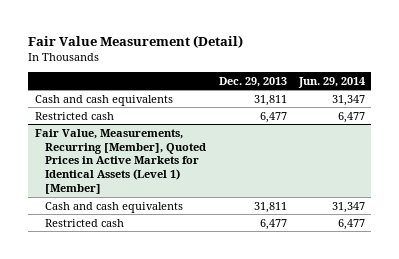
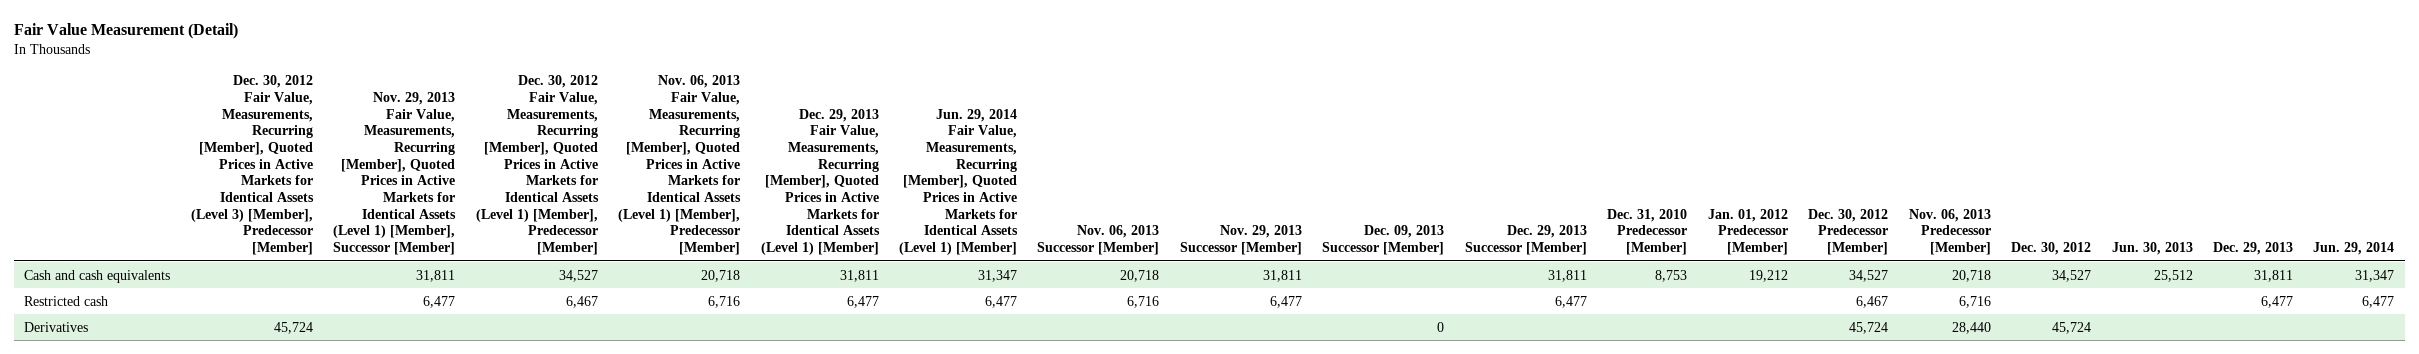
- | Dec. 29, 2013 | Jun. 29, 2014
+ | Dec. 30, 2012 Fair Value, Measurements, Recurring [Member], Quoted Prices in Active Markets for Identical Assets (Level 3) [Member], Predecessor [Member] | Nov. 29, 2013 Fair Value, Measurements, Recurring [Member], Quoted Prices in Active Markets for Identical Assets (Level 1) [Member], Successor [Member] | Dec. 30, 2012 Fair Value, Measurements, Recurring [Member], Quoted Prices in Active Markets for Identical Assets (Level 1) [Member], Predecessor [Member] | Nov. 06, 2013 Fair Value, Measurements, Recurring [Member], Quoted Prices in Active Markets for Identical Assets (Level 1) [Member], Predecessor [Member] | Dec. 29, 2013 Fair Value, Measurements, Recurring [Member], Quoted Prices in Active Markets for Identical Assets (Level 1) [Member] | Jun. 29, 2014 Fair Value, Measurements, Recurring [Member], Quoted Prices in Active Markets for Identical Assets (Level 1) [Member] | Nov. 06, 2013 Successor [Member] | Nov. 29, 2013 Successor [Member] | Dec. 09, 2013 Successor [Member] | Dec. 29, 2013 Successor [Member] | Dec. 31, 2010 Predecessor [Member] | Jan. 01, 2012 Predecessor [Member] | Dec. 30, 2012 Predecessor [Member] | Nov. 06, 2013 Predecessor [Member] | Dec. 30, 2012 | Jun. 30, 2013 | Dec. 29, 2013 | Jun. 29, 2014
- Fair Value, Measurements, Recurring [Member], Quoted Prices in Active Markets for Identical Assets (Level 1) [Member]
- Cash and cash equivalents | 31,811 | 31,347
- Restricted cash | 6,477 | 6,477
+ Derivatives | 45,724 | | | | | | | | 0 | | | | 45,724 | 28,440 | 45,724 | | |

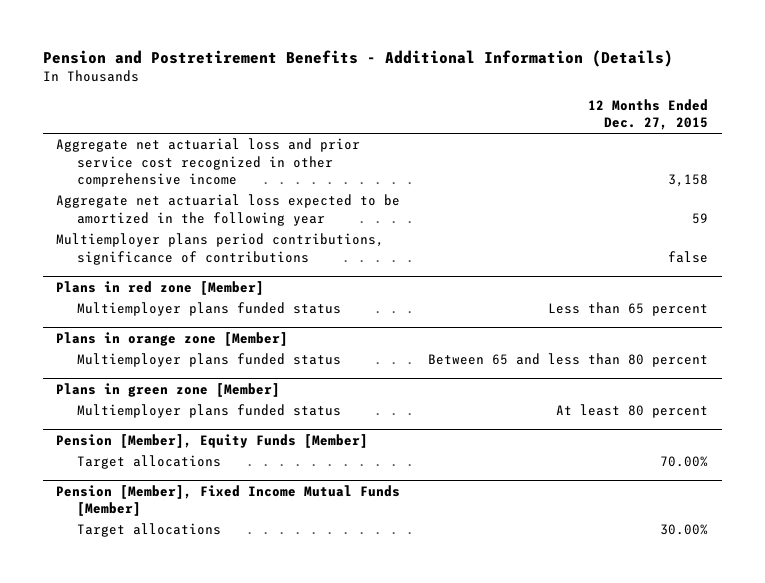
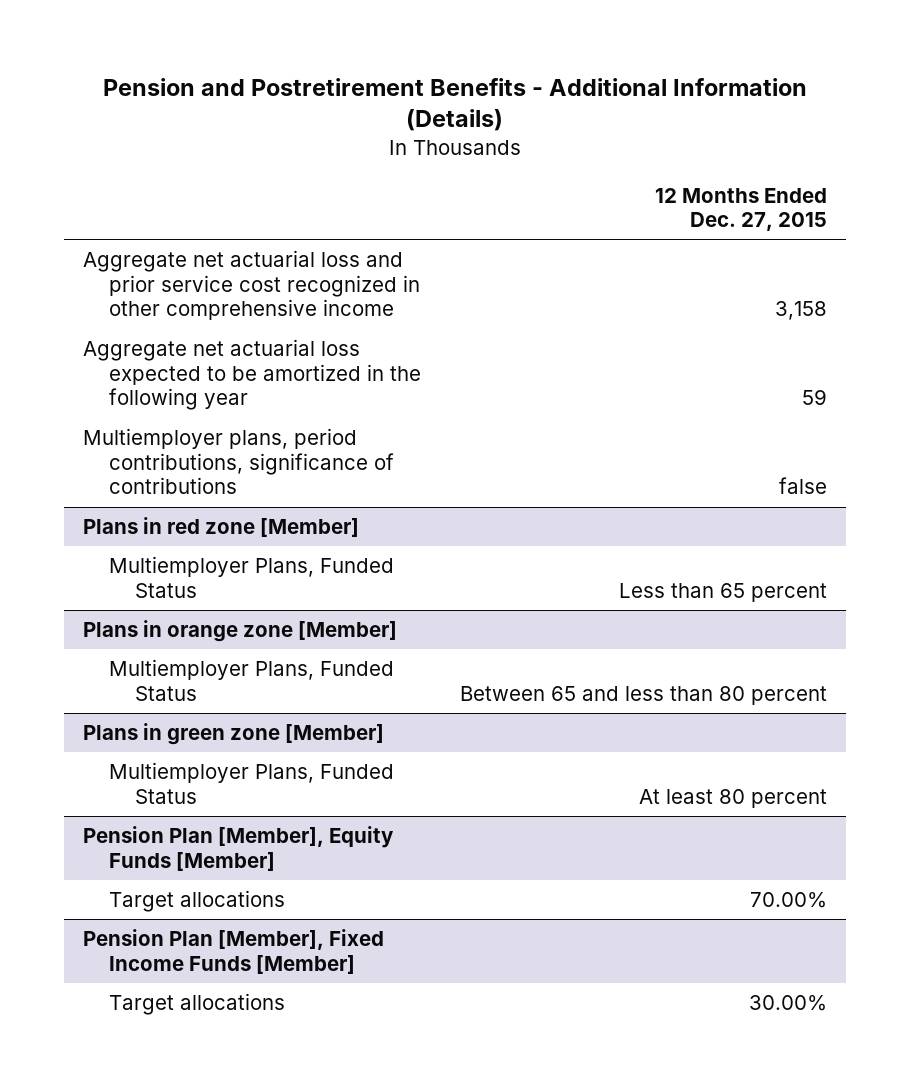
- Multiemployer plans period contributions, significance of contributions | false
+ Multiemployer plans, period contributions, significance of contributions | false
@ Plans in red zone [Member]
- Multiemployer plans funded status | Less than 65 percent
+ Multiemployer Plans, Funded Status | Less than 65 percent
@ Plans in orange zone [Member]
- Multiemployer plans funded status | Between 65 and less than 80 percent
+ Multiemployer Plans, Funded Status | Between 65 and less than 80 percent
@ Plans in green zone [Member]
- Multiemployer plans funded status | At least 80 percent
- Pension [Member], Equity Funds [Member]
@ Plans in green zone [Member]
+ Multiemployer Plans, Funded Status | At least 80 percent
+ Pension Plan [Member], Equity Funds [Member]
- Pension [Member], Fixed Income Mutual Funds [Member]
+ Pension Plan [Member], Fixed Income Funds [Member]

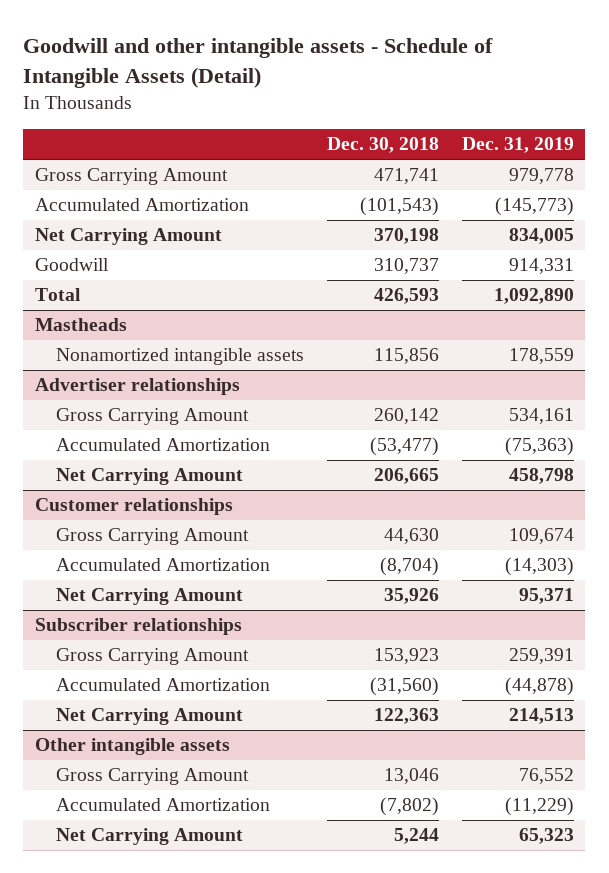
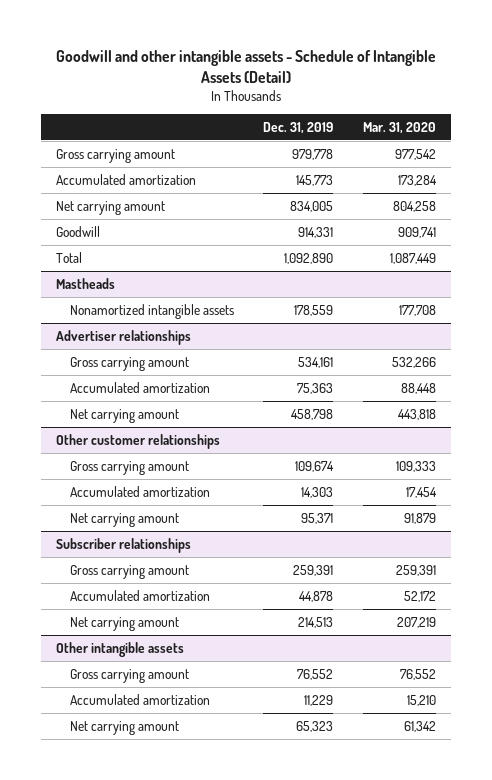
- | Dec. 30, 2018 | Dec. 31, 2019
+ | Dec. 31, 2019 | Mar. 31, 2020
- Gross Carrying Amount | 471,741 | 979,778
- Accumulated Amortization | (101,543) | (145,773)
- Net Carrying Amount | 370,198 | 834,005
+ Gross carrying amount | 979,778 | 977,542
+ Accumulated amortization | 145,773 | 173,284
+ Net carrying amount | 834,005 | 804,258
@ Advertiser relationships
- Gross Carrying Amount | 260,142 | 534,161
- Accumulated Amortization | (53,477) | (75,363)
- Net Carrying Amount | 206,665 | 458,798
- Customer relationships
- Gross Carrying Amount | 44,630 | 109,674
- Accumulated Amortization | (8,704) | (14,303)
- Net Carrying Amount | 35,926 | 95,371
@ Advertiser relationships
+ Gross carrying amount | 534,161 | 532,266
+ Accumulated amortization | 75,363 | 88,448
+ Net carrying amount | 458,798 | 443,818
+ Other customer relationships
+ Gross carrying amount | 109,674 | 109,333
+ Accumulated amortization | 14,303 | 17,454
+ Net carrying amount | 95,371 | 91,879
@ Subscriber relationships
- Gross Carrying Amount | 153,923 | 259,391
- Accumulated Amortization | (31,560) | (44,878)
- Net Carrying Amount | 122,363 | 214,513
+ Gross carrying amount | 259,391 | 259,391
+ Accumulated amortization | 44,878 | 52,172
+ Net carrying amount | 214,513 | 207,219
@ Other intangible assets
- Gross Carrying Amount | 13,046 | 76,552
- Accumulated Amortization | (7,802) | (11,229)
- Net Carrying Amount | 5,244 | 65,323
+ Gross carrying amount | 76,552 | 76,552
+ Accumulated amortization | 11,229 | 15,210
+ Net carrying amount | 65,323 | 61,342

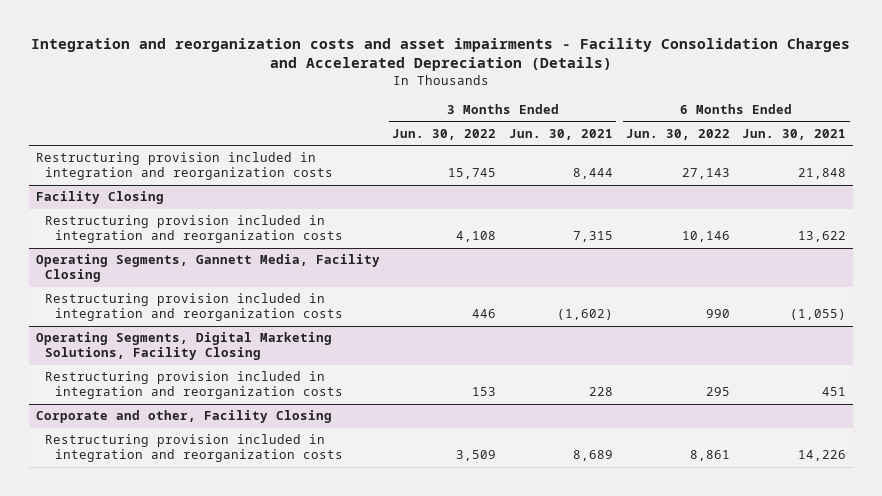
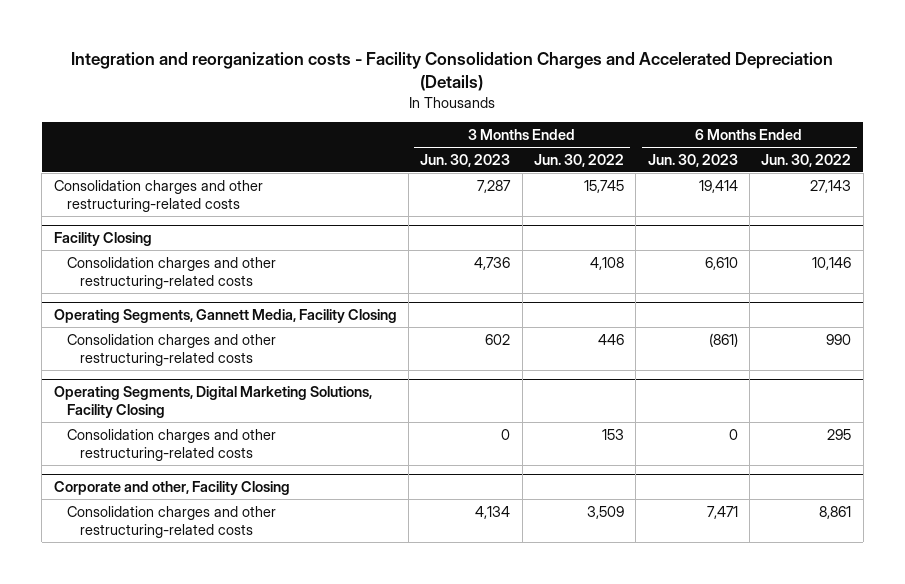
- Integration and reorganization costs and asset impairments - Facility Consolidation Charges and Accelerated Depreciation (Details)
+ Integration and reorganization costs - Facility Consolidation Charges and Accelerated Depreciation (Details)
- | 3 Months Ended Jun. 30, 2022 | 3 Months Ended Jun. 30, 2021 | 6 Months Ended Jun. 30, 2022 | 6 Months Ended Jun. 30, 2021
+ | 3 Months Ended Jun. 30, 2023 | 3 Months Ended Jun. 30, 2022 | 6 Months Ended Jun. 30, 2023 | 6 Months Ended Jun. 30, 2022
- Restructuring provision included in integration and reorganization costs | 15,745 | 8,444 | 27,143 | 21,848
+ Consolidation charges and other restructuring-related costs | 7,287 | 15,745 | 19,414 | 27,143
@ Facility Closing
- Restructuring provision included in integration and reorganization costs | 4,108 | 7,315 | 10,146 | 13,622
+ Consolidation charges and other restructuring-related costs | 4,736 | 4,108 | 6,610 | 10,146
@ Operating Segments, Gannett Media, Facility Closing
- Restructuring provision included in integration and reorganization costs | 446 | (1,602) | 990 | (1,055)
+ Consolidation charges and other restructuring-related costs | 602 | 446 | (861) | 990
@ Operating Segments, Digital Marketing Solutions, Facility Closing
- Restructuring provision included in integration and reorganization costs | 153 | 228 | 295 | 451
+ Consolidation charges and other restructuring-related costs | 0 | 153 | 0 | 295
@ Corporate and other, Facility Closing
- Restructuring provision included in integration and reorganization costs | 3,509 | 8,689 | 8,861 | 14,226
+ Consolidation charges and other restructuring-related costs | 4,134 | 3,509 | 7,471 | 8,861

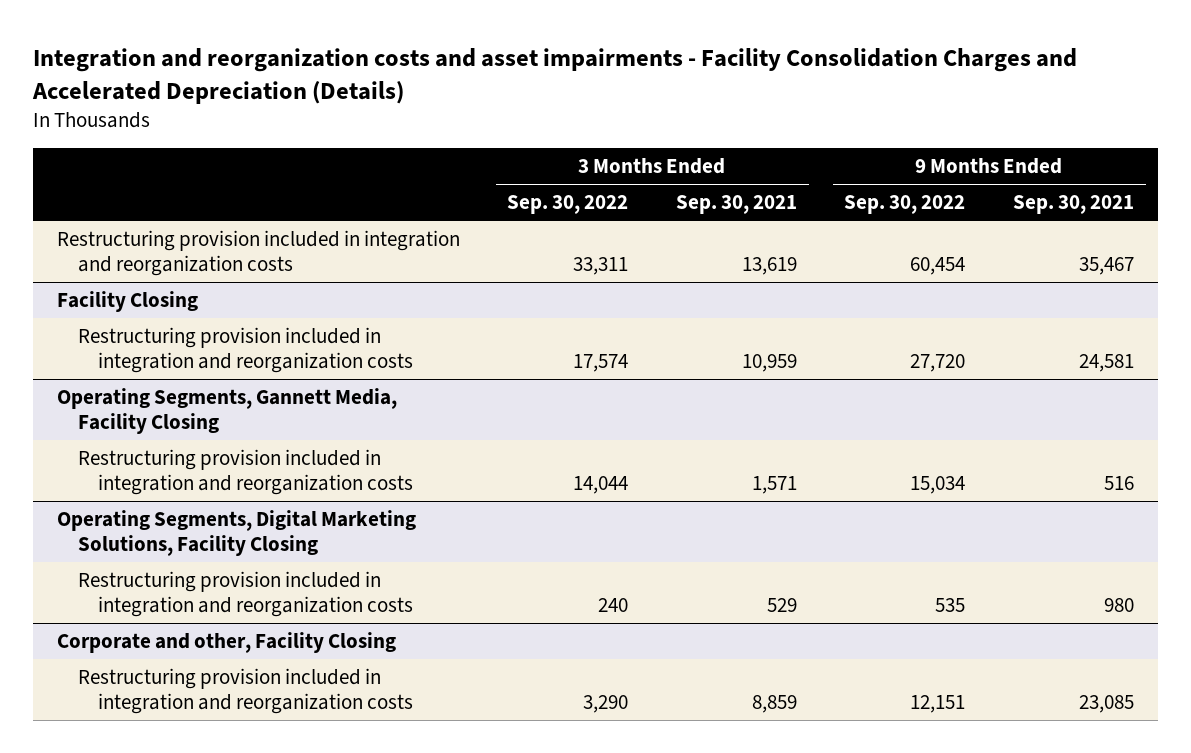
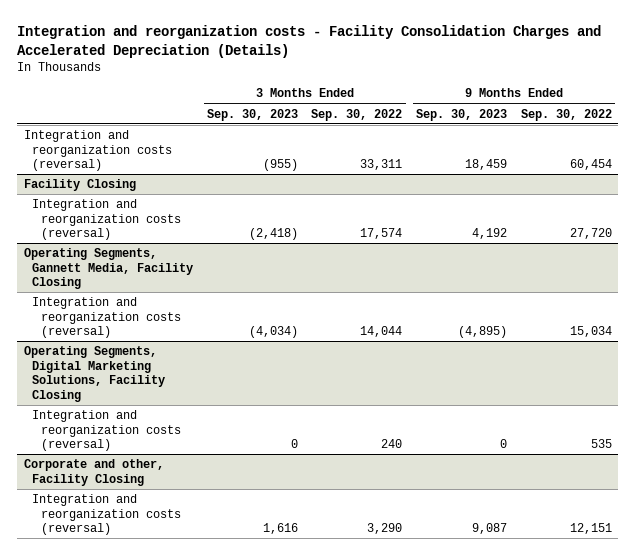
- Integration and reorganization costs and asset impairments - Facility Consolidation Charges and Accelerated Depreciation (Details)
+ Integration and reorganization costs - Facility Consolidation Charges and Accelerated Depreciation (Details)
- | 3 Months Ended Sep. 30, 2022 | 3 Months Ended Sep. 30, 2021 | 9 Months Ended Sep. 30, 2022 | 9 Months Ended Sep. 30, 2021
+ | 3 Months Ended Sep. 30, 2023 | 3 Months Ended Sep. 30, 2022 | 9 Months Ended Sep. 30, 2023 | 9 Months Ended Sep. 30, 2022
- Restructuring provision included in integration and reorganization costs | 33,311 | 13,619 | 60,454 | 35,467
+ Integration and reorganization costs (reversal) | (955) | 33,311 | 18,459 | 60,454
@ Facility Closing
- Restructuring provision included in integration and reorganization costs | 17,574 | 10,959 | 27,720 | 24,581
+ Integration and reorganization costs (reversal) | (2,418) | 17,574 | 4,192 | 27,720
@ Operating Segments, Gannett Media, Facility Closing
- Restructuring provision included in integration and reorganization costs | 14,044 | 1,571 | 15,034 | 516
+ Integration and reorganization costs (reversal) | (4,034) | 14,044 | (4,895) | 15,034
@ Operating Segments, Digital Marketing Solutions, Facility Closing
- Restructuring provision included in integration and reorganization costs | 240 | 529 | 535 | 980
+ Integration and reorganization costs (reversal) | 0 | 240 | 0 | 535
@ Corporate and other, Facility Closing
- Restructuring provision included in integration and reorganization costs | 3,290 | 8,859 | 12,151 | 23,085
+ Integration and reorganization costs (reversal) | 1,616 | 3,290 | 9,087 | 12,151

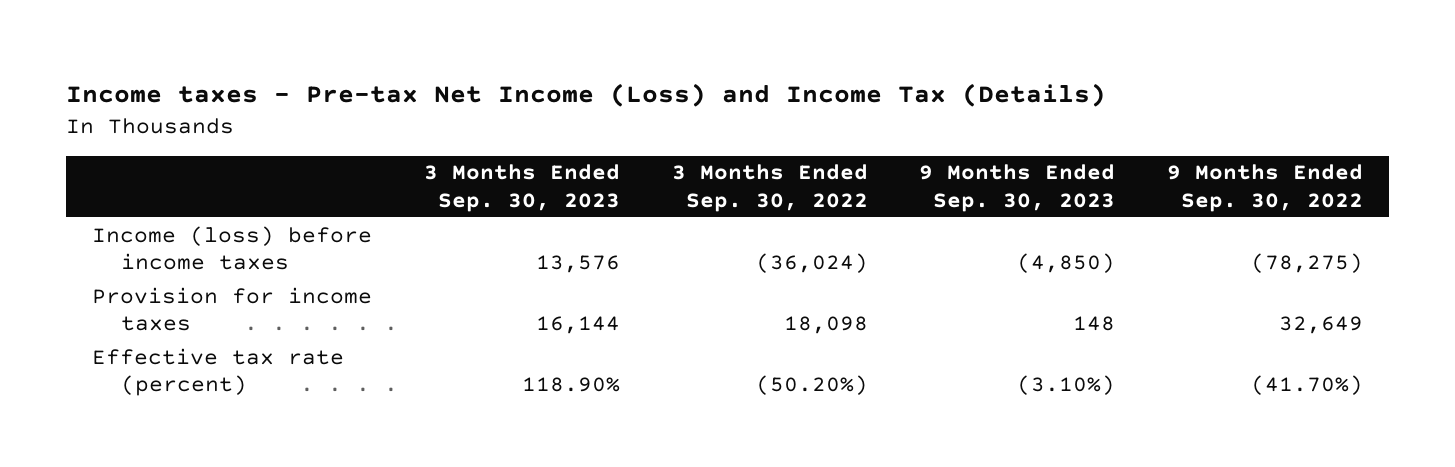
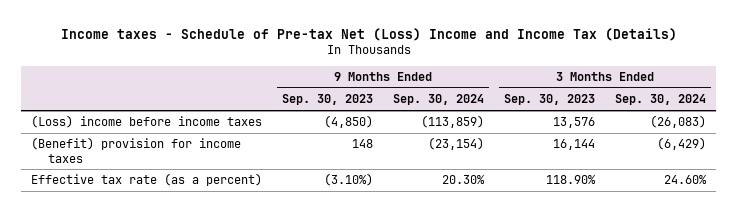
- Income taxes - Pre-tax Net Income (Loss) and Income Tax (Details)
+ Income taxes - Schedule of Pre-tax Net (Loss) Income and Income Tax (Details)
- | 3 Months Ended Sep. 30, 2023 | 3 Months Ended Sep. 30, 2022 | 9 Months Ended Sep. 30, 2023 | 9 Months Ended Sep. 30, 2022
+ | 9 Months Ended Sep. 30, 2023 | 9 Months Ended Sep. 30, 2024 | 3 Months Ended Sep. 30, 2023 | 3 Months Ended Sep. 30, 2024
- Income (loss) before income taxes | 13,576 | (36,024) | (4,850) | (78,275)
- Provision for income taxes | 16,144 | 18,098 | 148 | 32,649
- Effective tax rate (percent) | 118.90% | (50.20%) | (3.10%) | (41.70%)
+ (Loss) income before income taxes | (4,850) | (113,859) | 13,576 | (26,083)
+ (Benefit) provision for income taxes | 148 | (23,154) | 16,144 | (6,429)
+ Effective tax rate (as a percent) | (3.10%) | 20.30% | 118.90% | 24.60%

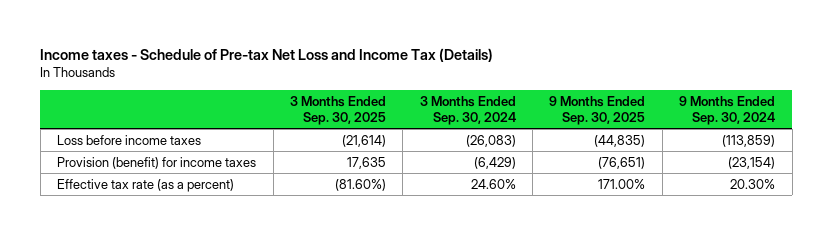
- Income taxes - Schedule of Pre-tax Net (Loss) Income and Income Tax (Details)
+ Income taxes - Schedule of Pre-tax Net Loss and Income Tax (Details)
- | 9 Months Ended Sep. 30, 2023 | 9 Months Ended Sep. 30, 2024 | 3 Months Ended Sep. 30, 2023 | 3 Months Ended Sep. 30, 2024
+ | 3 Months Ended Sep. 30, 2025 | 3 Months Ended Sep. 30, 2024 | 9 Months Ended Sep. 30, 2025 | 9 Months Ended Sep. 30, 2024
- (Loss) income before income taxes | (4,850) | (113,859) | 13,576 | (26,083)
- (Benefit) provision for income taxes | 148 | (23,154) | 16,144 | (6,429)
+ Loss before income taxes | (21,614) | (26,083) | (44,835) | (113,859)
+ Provision (benefit) for income taxes | 17,635 | (6,429) | (76,651) | (23,154)

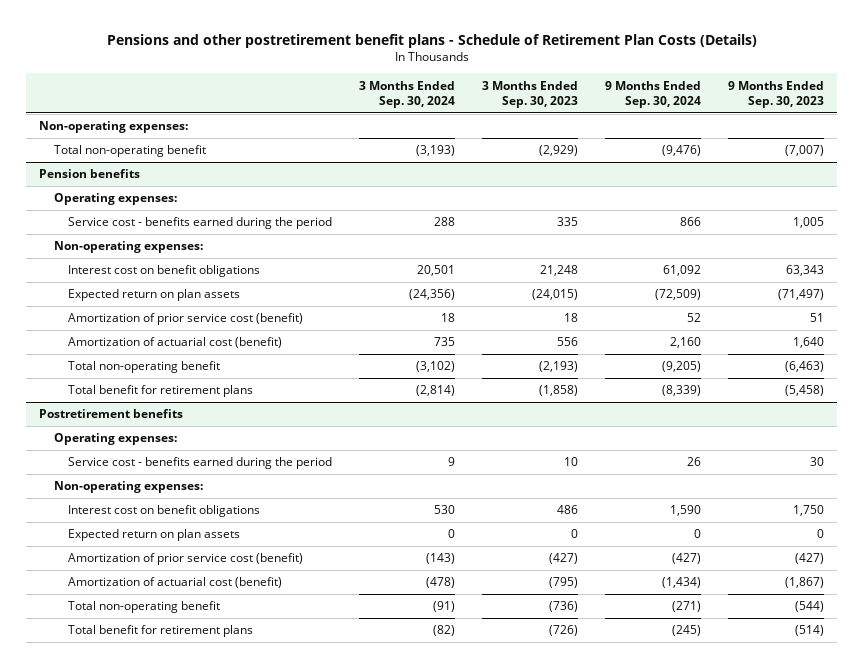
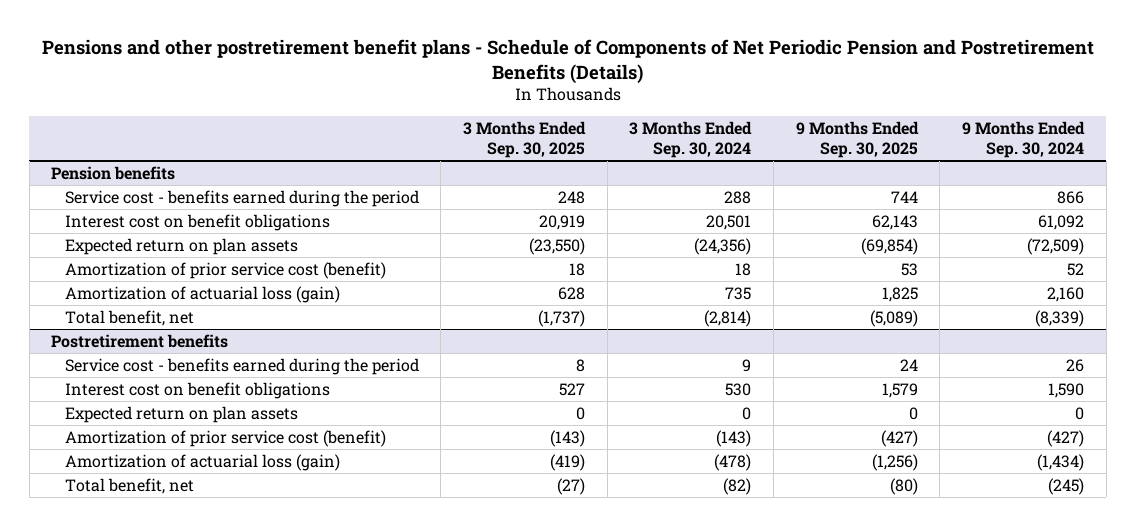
- Pensions and other postretirement benefit plans - Schedule of Retirement Plan Costs (Details)
+ Pensions and other postretirement benefit plans - Schedule of Components of Net Periodic Pension and Postretirement Benefits (Details)
- | 3 Months Ended Sep. 30, 2024 | 3 Months Ended Sep. 30, 2023 | 9 Months Ended Sep. 30, 2024 | 9 Months Ended Sep. 30, 2023
+ | 3 Months Ended Sep. 30, 2025 | 3 Months Ended Sep. 30, 2024 | 9 Months Ended Sep. 30, 2025 | 9 Months Ended Sep. 30, 2024
- Non-operating expenses:
- Total non-operating benefit | (3,193) | (2,929) | (9,476) | (7,007)
@ Pension benefits
- Operating expenses:
- Non-operating expenses:
- Amortization of actuarial cost (benefit) | 735 | 556 | 2,160 | 1,640
- Total non-operating benefit | (3,102) | (2,193) | (9,205) | (6,463)
- Total benefit for retirement plans | (2,814) | (1,858) | (8,339) | (5,458)
+ Amortization of actuarial loss (gain) | 628 | 735 | 1,825 | 2,160
+ Total benefit, net | (1,737) | (2,814) | (5,089) | (8,339)
@ Postretirement benefits
- Operating expenses:
- Non-operating expenses:
- Amortization of actuarial cost (benefit) | (478) | (795) | (1,434) | (1,867)
- Total non-operating benefit | (91) | (736) | (271) | (544)
- Total benefit for retirement plans | (82) | (726) | (245) | (514)
+ Amortization of actuarial loss (gain) | (419) | (478) | (1,256) | (1,434)
+ Total benefit, net | (27) | (82) | (80) | (245)

